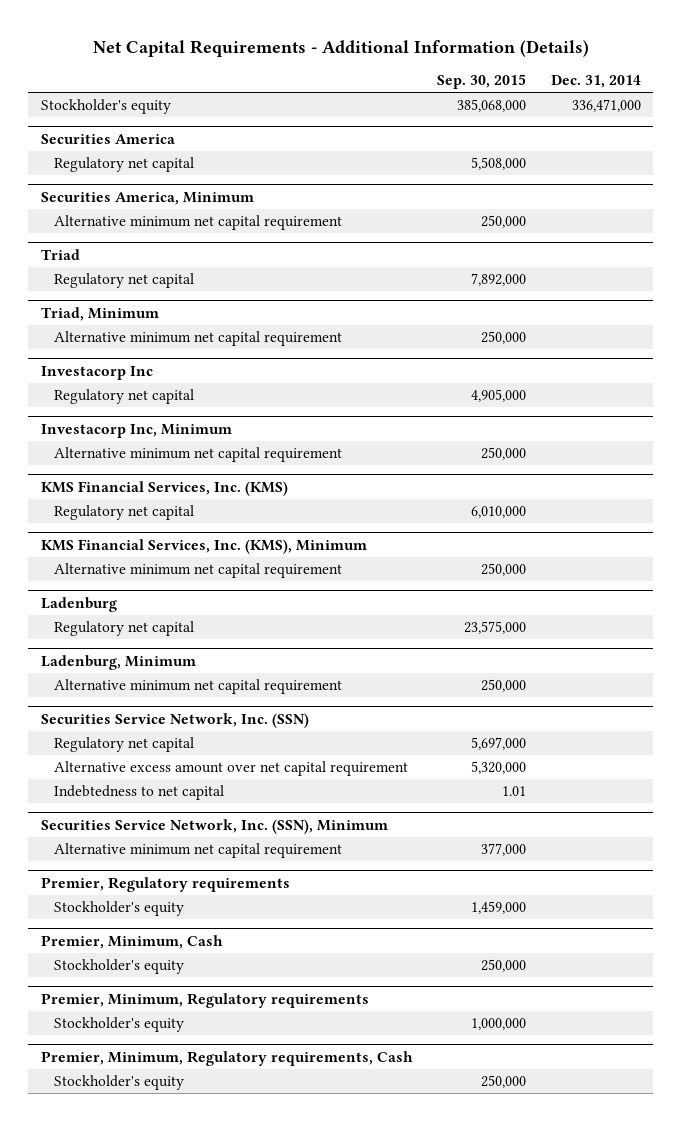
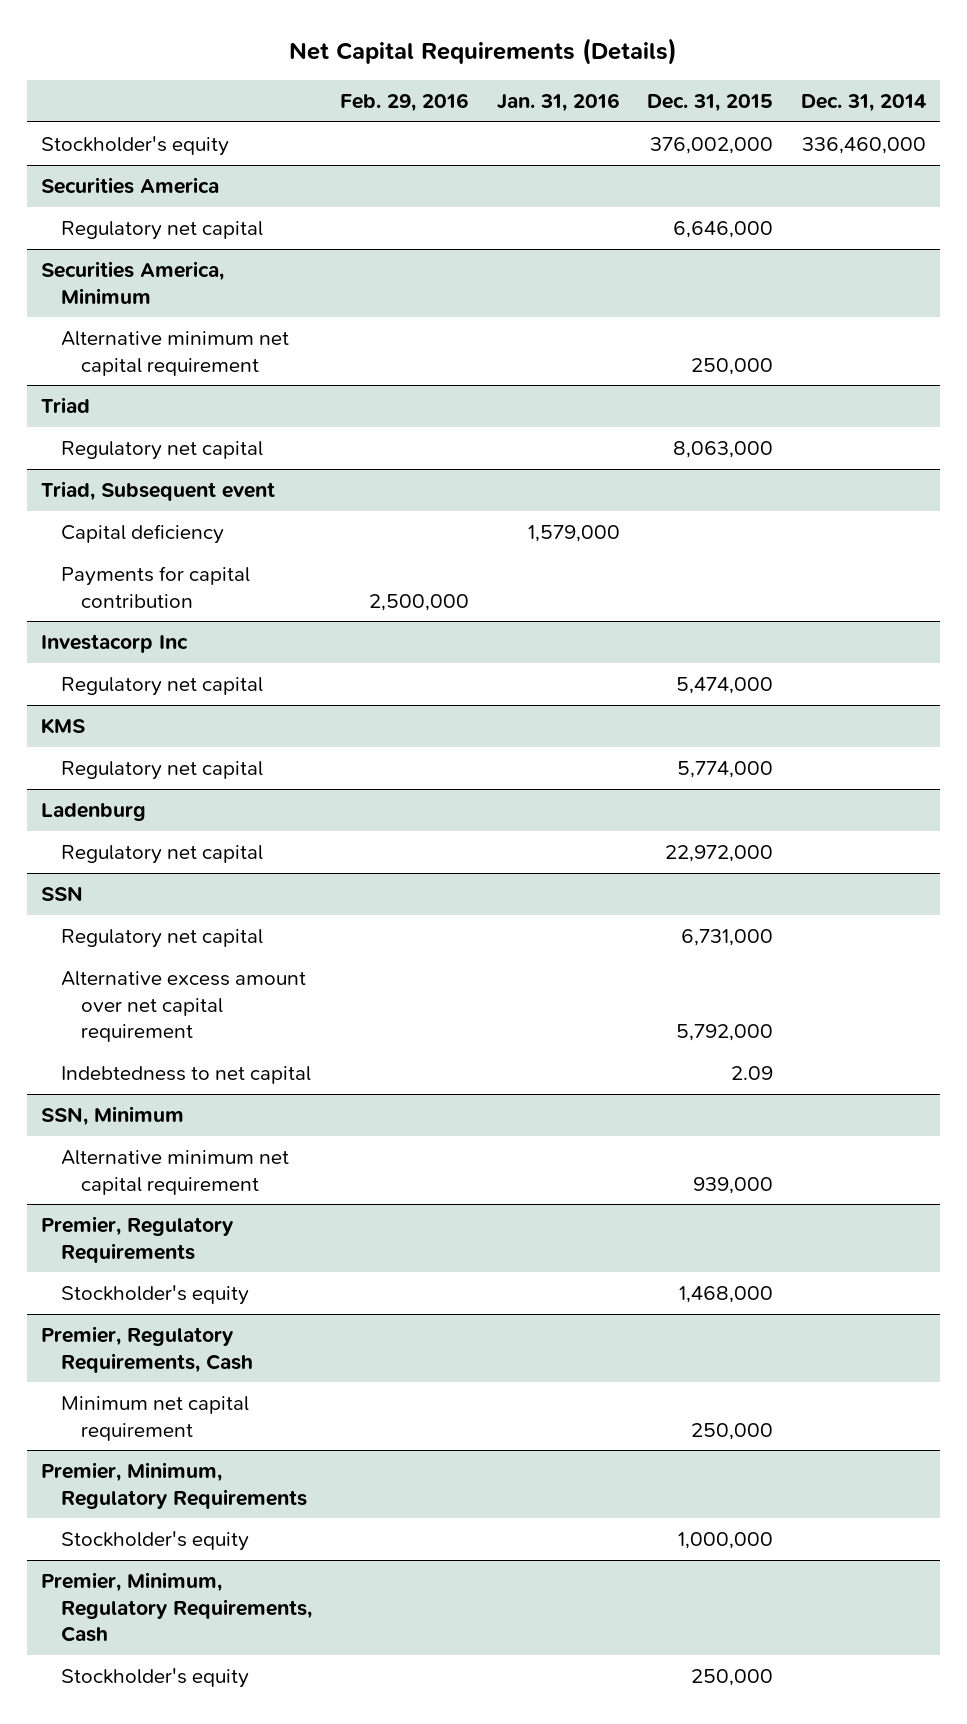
- Net Capital Requirements - Additional Information (Details)
+ Net Capital Requirements (Details)
- | Sep. 30, 2015 | Dec. 31, 2014
+ | Feb. 29, 2016 | Jan. 31, 2016 | Dec. 31, 2015 | Dec. 31, 2014
- Stockholder's equity | 385,068,000 | 336,471,000
+ Stockholder's equity | | | 376,002,000 | 336,460,000
- Triad, Minimum
- Alternative minimum net capital requirement | 250,000 |
+ Triad, Subsequent event
+ Capital deficiency | | 1,579,000 | |
+ Payments for capital contribution | 2,500,000 | | |
- Investacorp Inc, Minimum
- Alternative minimum net capital requirement | 250,000 |
- KMS Financial Services, Inc. (KMS)
+ KMS
- KMS Financial Services, Inc. (KMS), Minimum
- Alternative minimum net capital requirement | 250,000 |
- Ladenburg, Minimum
- Alternative minimum net capital requirement | 250,000 |
- Securities Service Network, Inc. (SSN)
+ SSN
- Securities Service Network, Inc. (SSN), Minimum
+ SSN, Minimum
- Premier, Regulatory requirements
+ Premier, Regulatory Requirements
- Premier, Minimum, Cash
- Stockholder's equity | 250,000 |
- Premier, Minimum, Regulatory requirements
+ Premier, Regulatory Requirements, Cash
+ Minimum net capital requirement | | | 250,000 |
+ Premier, Minimum, Regulatory Requirements
- Premier, Minimum, Regulatory requirements, Cash
+ Premier, Minimum, Regulatory Requirements, Cash

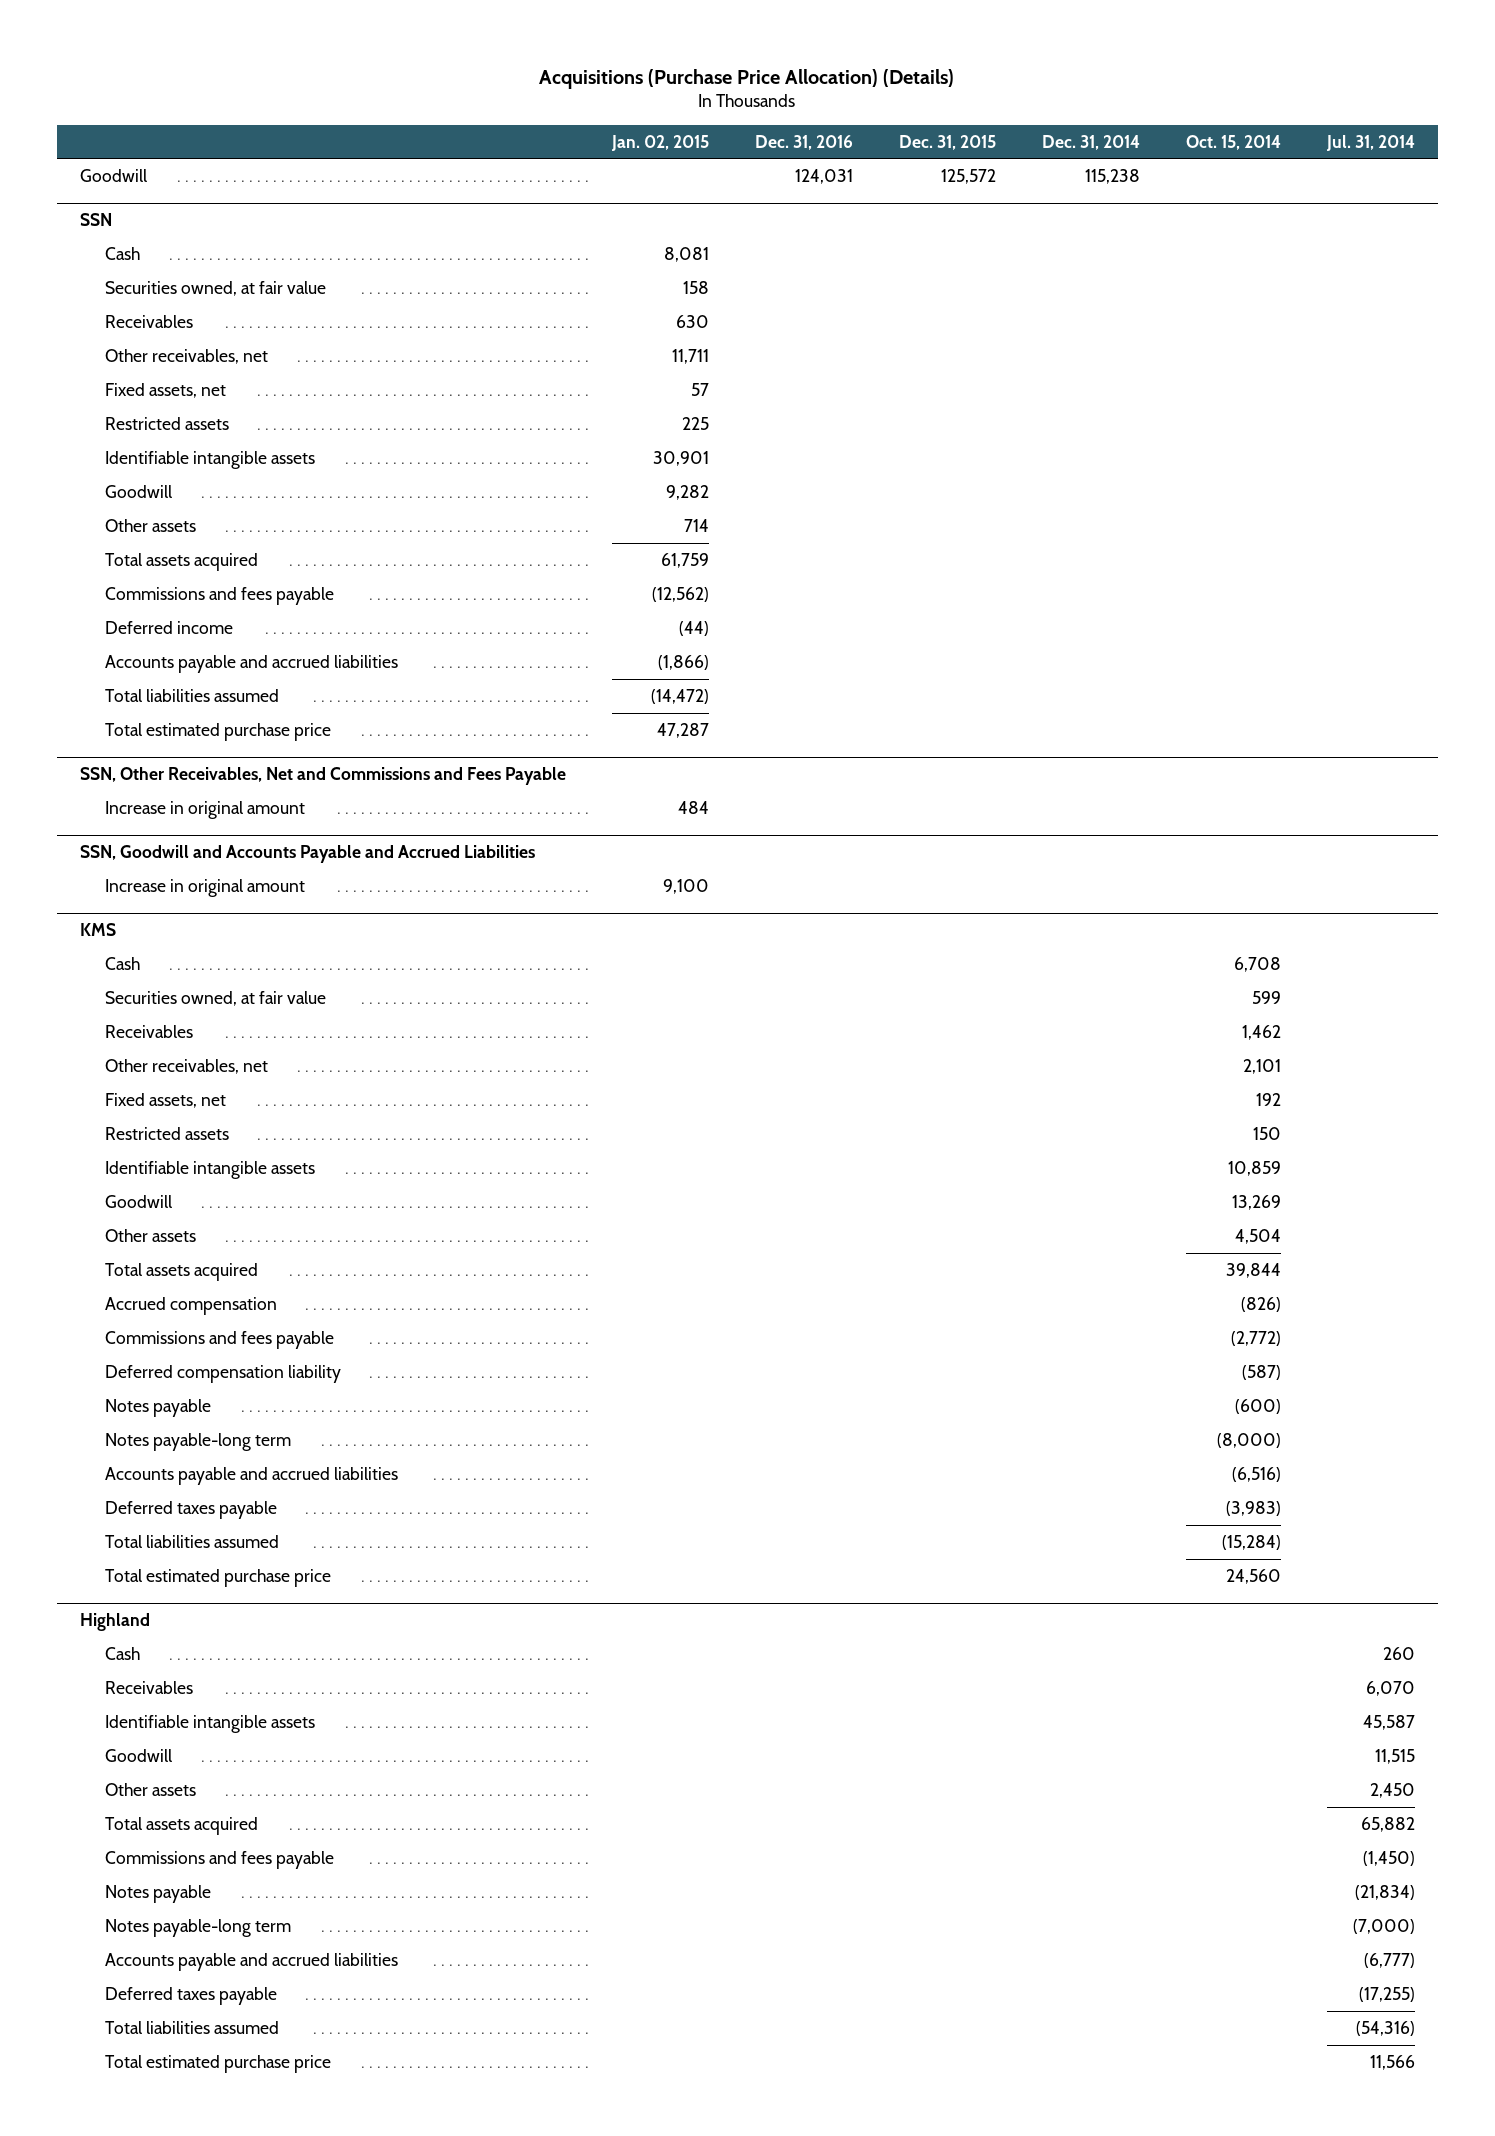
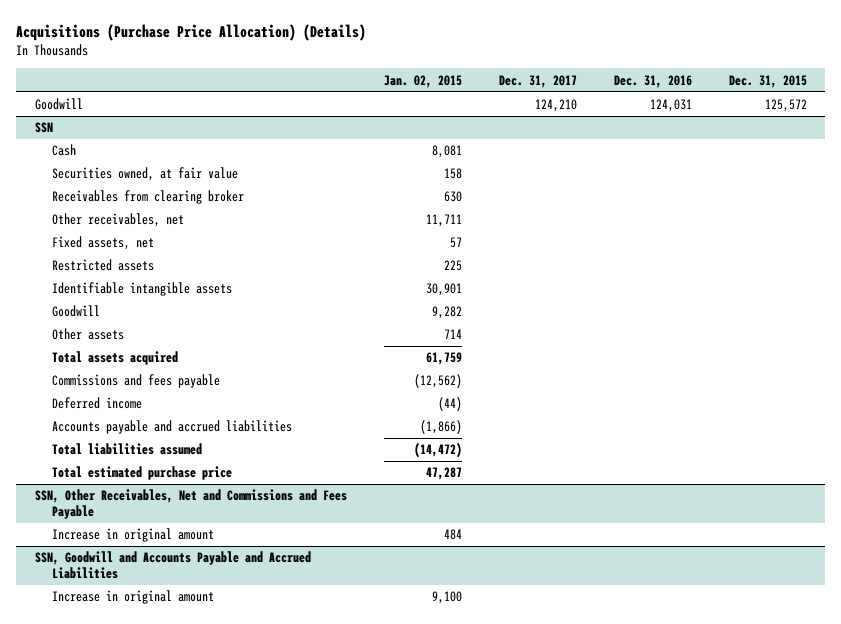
- | Jan. 02, 2015 | Dec. 31, 2016 | Dec. 31, 2015 | Dec. 31, 2014 | Oct. 15, 2014 | Jul. 31, 2014
+ | Jan. 02, 2015 | Dec. 31, 2017 | Dec. 31, 2016 | Dec. 31, 2015
@ SSN
- Receivables | 630 | | | | |
+ Receivables from clearing broker | 630 | | |
- KMS
- Cash | | | | | 6,708 |
- Securities owned, at fair value | | | | | 599 |
- Receivables | | | | | 1,462 |
- Other receivables, net | | | | | 2,101 |
- Fixed assets, net | | | | | 192 |
- Restricted assets | | | | | 150 |
- Identifiable intangible assets | | | | | 10,859 |
- Goodwill | | | | | 13,269 |
- Other assets | | | | | 4,504 |
- Total assets acquired | | | | | 39,844 |
- Accrued compensation | | | | | (826) |
- Commissions and fees payable | | | | | (2,772) |
- Deferred compensation liability | | | | | (587) |
- Notes payable | | | | | (600) |
- Notes payable-long term | | | | | (8,000) |
- Accounts payable and accrued liabilities | | | | | (6,516) |
- Deferred taxes payable | | | | | (3,983) |
- Total liabilities assumed | | | | | (15,284) |
- Total estimated purchase price | | | | | 24,560 |
- Highland
- Cash | | | | | | 260
- Receivables | | | | | | 6,070
- Identifiable intangible assets | | | | | | 45,587
- Goodwill | | | | | | 11,515
- Other assets | | | | | | 2,450
- Total assets acquired | | | | | | 65,882
- Commissions and fees payable | | | | | | (1,450)
- Notes payable | | | | | | (21,834)
- Notes payable-long term | | | | | | (7,000)
- Accounts payable and accrued liabilities | | | | | | (6,777)
- Deferred taxes payable | | | | | | (17,255)
- Total liabilities assumed | | | | | | (54,316)
- Total estimated purchase price | | | | | | 11,566

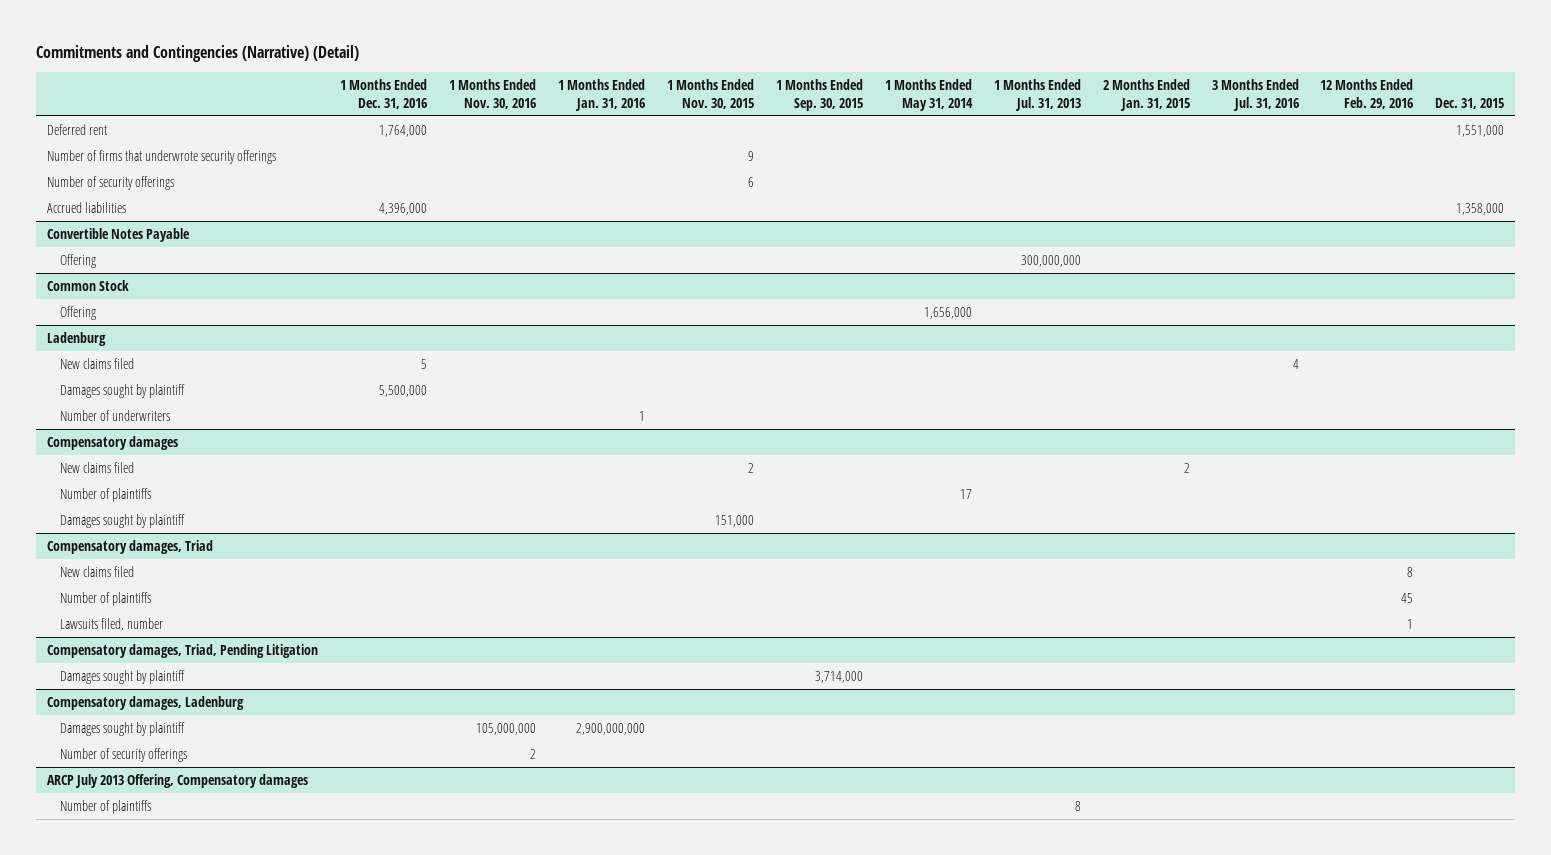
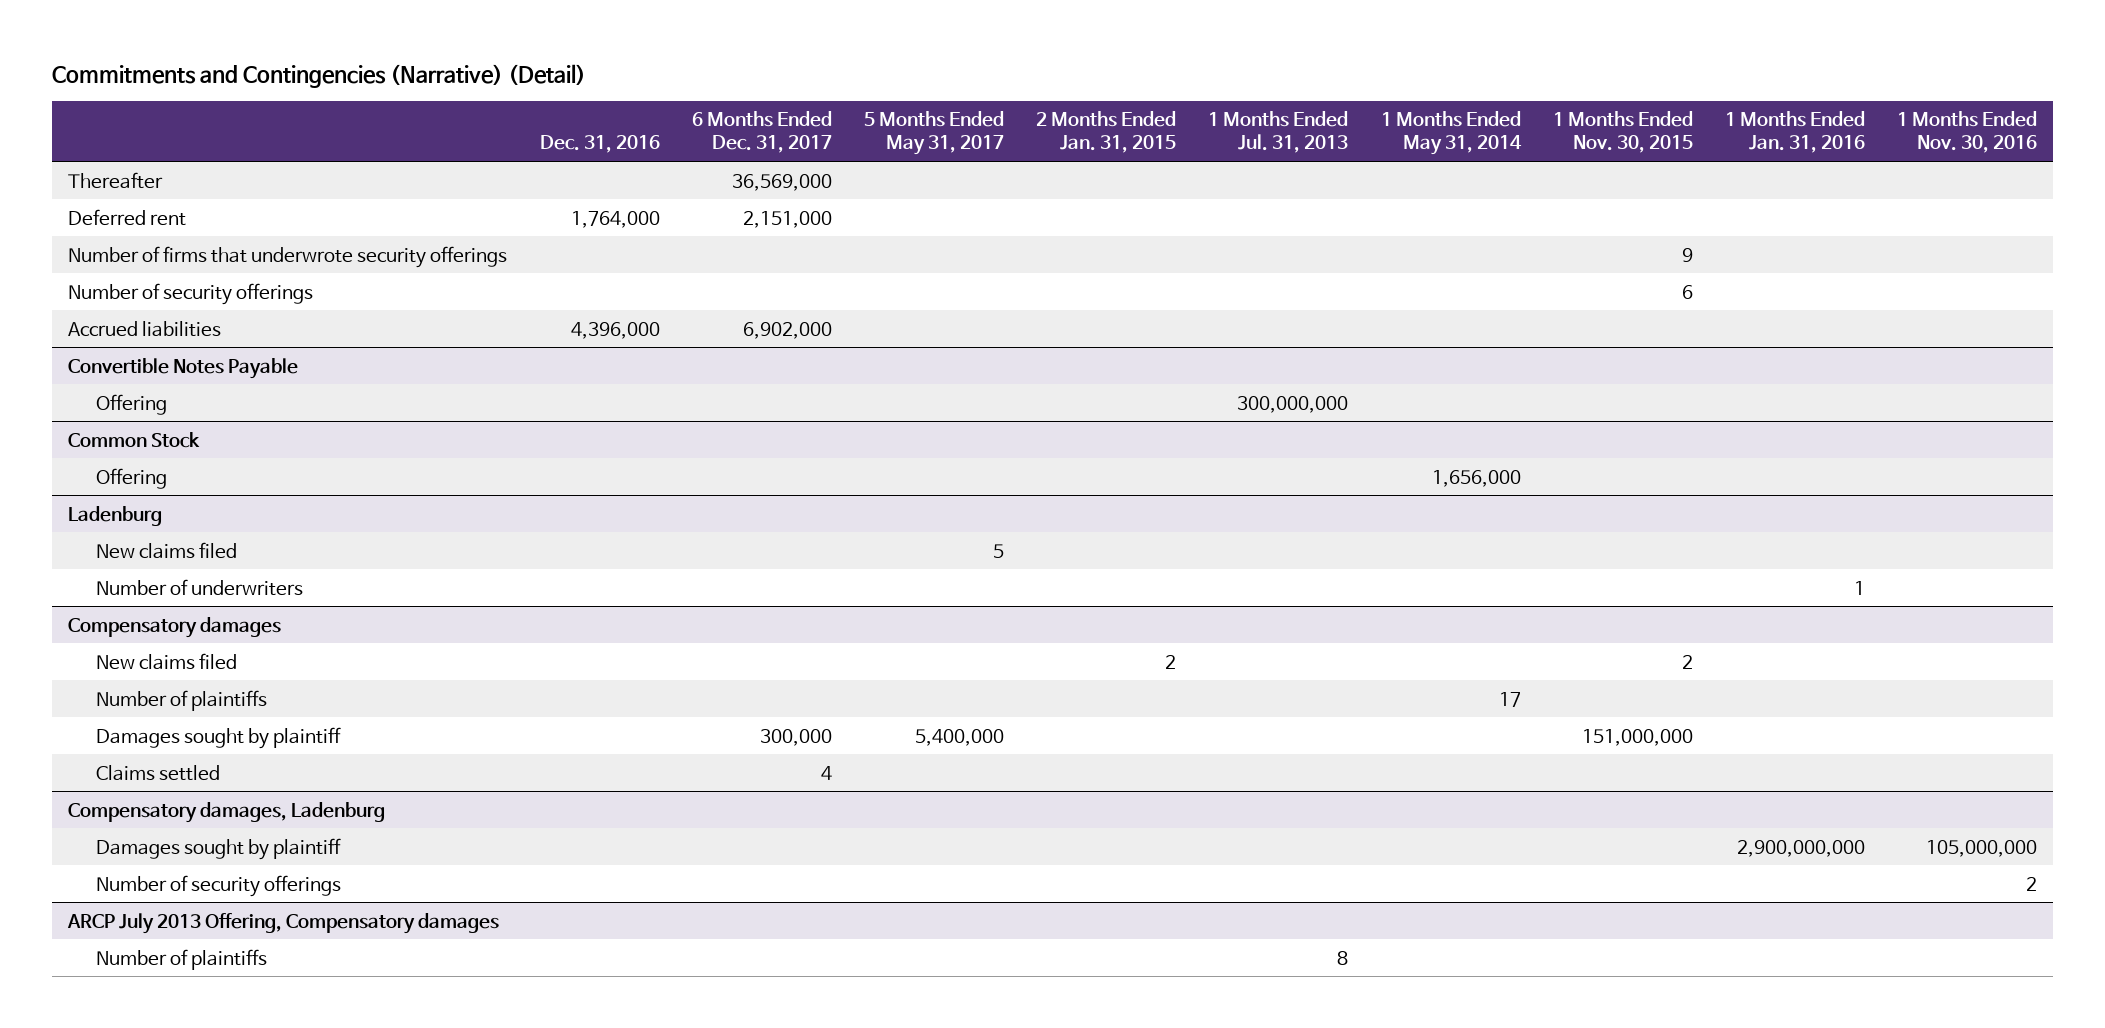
- | 1 Months Ended Dec. 31, 2016 | 1 Months Ended Nov. 30, 2016 | 1 Months Ended Jan. 31, 2016 | 1 Months Ended Nov. 30, 2015 | 1 Months Ended Sep. 30, 2015 | 1 Months Ended May 31, 2014 | 1 Months Ended Jul. 31, 2013 | 2 Months Ended Jan. 31, 2015 | 3 Months Ended Jul. 31, 2016 | 12 Months Ended Feb. 29, 2016 | Dec. 31, 2015
+ | Dec. 31, 2016 | 6 Months Ended Dec. 31, 2017 | 5 Months Ended May 31, 2017 | 2 Months Ended Jan. 31, 2015 | 1 Months Ended Jul. 31, 2013 | 1 Months Ended May 31, 2014 | 1 Months Ended Nov. 30, 2015 | 1 Months Ended Jan. 31, 2016 | 1 Months Ended Nov. 30, 2016
+ Thereafter | | 36,569,000 | | | | | | |
@ Ladenburg
- Damages sought by plaintiff | 5,500,000 | | | | | | | | | |
@ Compensatory damages
- Damages sought by plaintiff | | | | 151,000 | | | | | | |
- Compensatory damages, Triad
- New claims filed | | | | | | | | | | 8 |
- Number of plaintiffs | | | | | | | | | | 45 |
- Lawsuits filed, number | | | | | | | | | | 1 |
- Compensatory damages, Triad, Pending Litigation
- Damages sought by plaintiff | | | | | 3,714,000 | | | | | |
@ Compensatory damages
+ Damages sought by plaintiff | | 300,000 | 5,400,000 | | | | 151,000,000 | |
+ Claims settled | | 4 | | | | | | |

